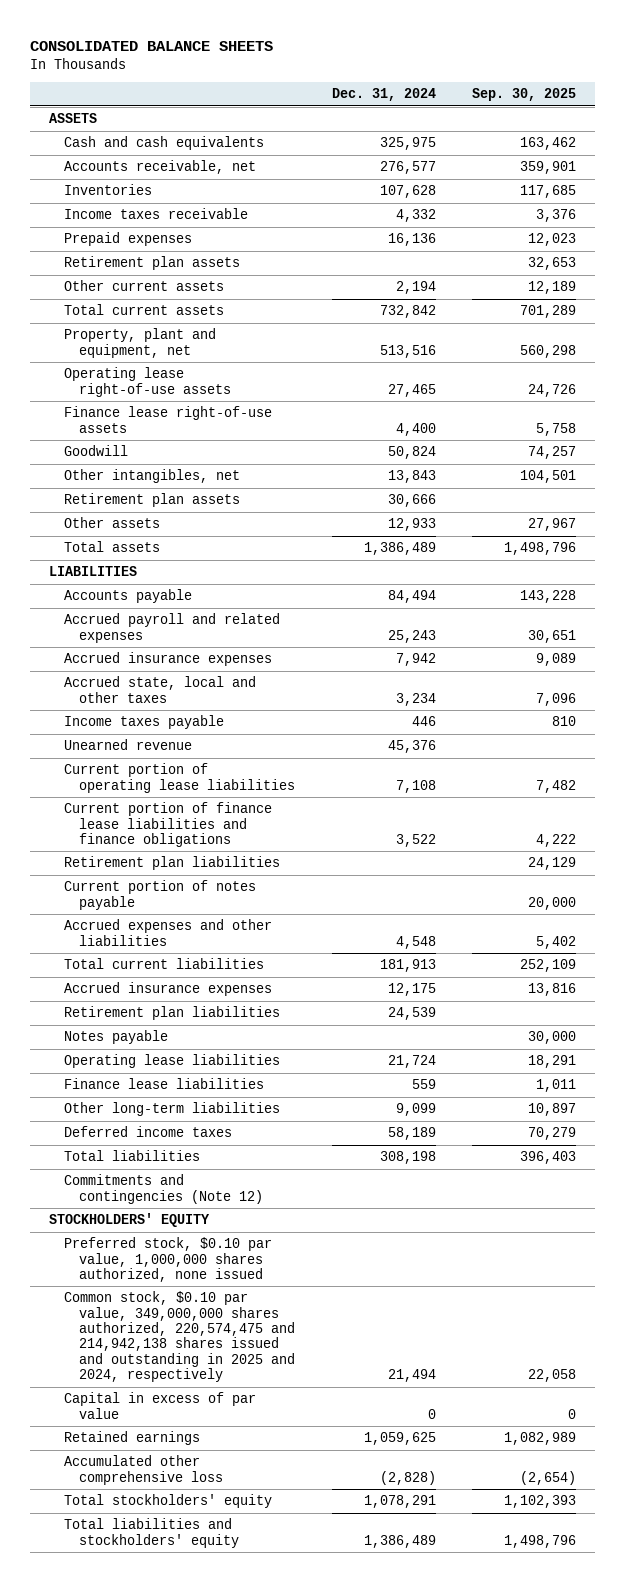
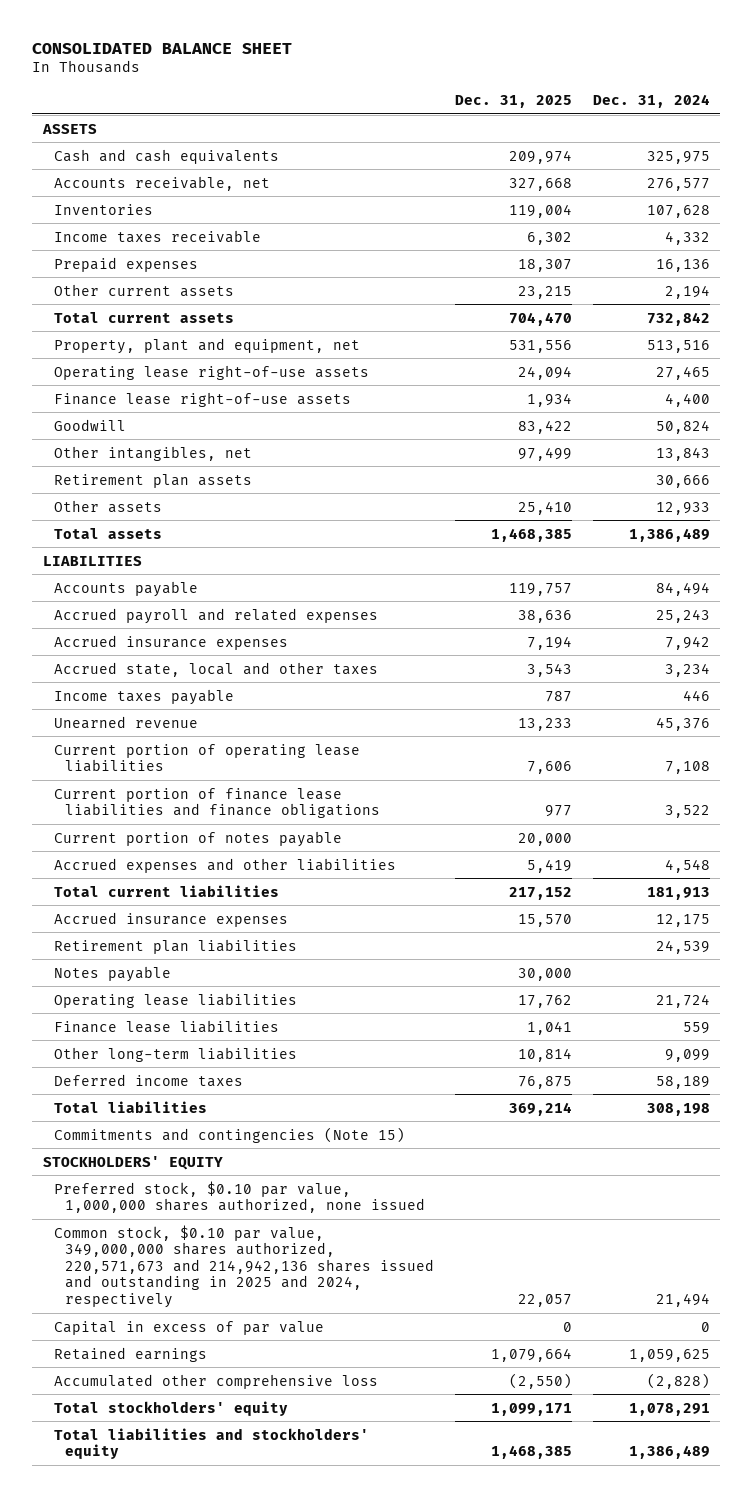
- CONSOLIDATED BALANCE SHEETS
+ CONSOLIDATED BALANCE SHEET
- | Dec. 31, 2024 | Sep. 30, 2025
+ | Dec. 31, 2025 | Dec. 31, 2024
- Retirement plan assets | | 32,653
- Retirement plan liabilities | | 24,129
- Commitments and contingencies (Note 12)
+ Commitments and contingencies (Note 15)
- Common stock, $0.10 par value, 349,000,000 shares authorized, 220,574,475 and 214,942,138 shares issued and outstanding in 2025 and 2024, respectively | 21,494 | 22,058
+ Common stock, $0.10 par value, 349,000,000 shares authorized, 220,571,673 and 214,942,136 shares issued and outstanding in 2025 and 2024, respectively | 22,057 | 21,494

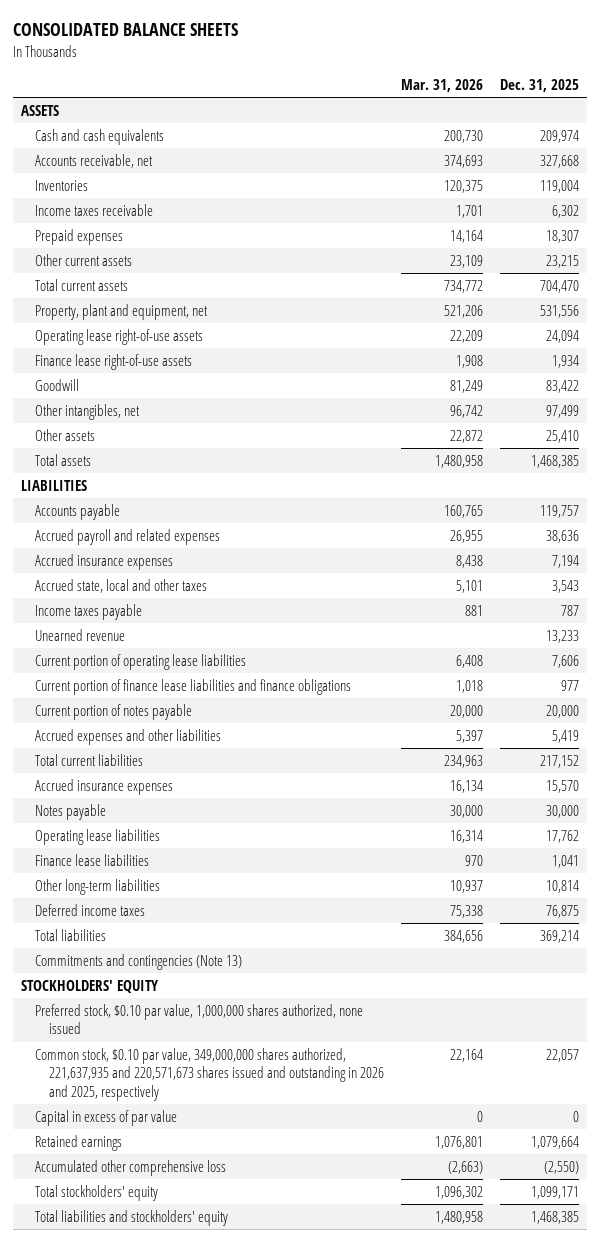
- CONSOLIDATED BALANCE SHEET
+ CONSOLIDATED BALANCE SHEETS
- | Dec. 31, 2025 | Dec. 31, 2024
+ | Mar. 31, 2026 | Dec. 31, 2025
- Retirement plan assets | | 30,666
- Retirement plan liabilities | | 24,539
- Commitments and contingencies (Note 15)
+ Commitments and contingencies (Note 13)
- Common stock, $0.10 par value, 349,000,000 shares authorized, 220,571,673 and 214,942,136 shares issued and outstanding in 2025 and 2024, respectively | 22,057 | 21,494
+ Common stock, $0.10 par value, 349,000,000 shares authorized, 221,637,935 and 220,571,673 shares issued and outstanding in 2026 and 2025, respectively | 22,164 | 22,057

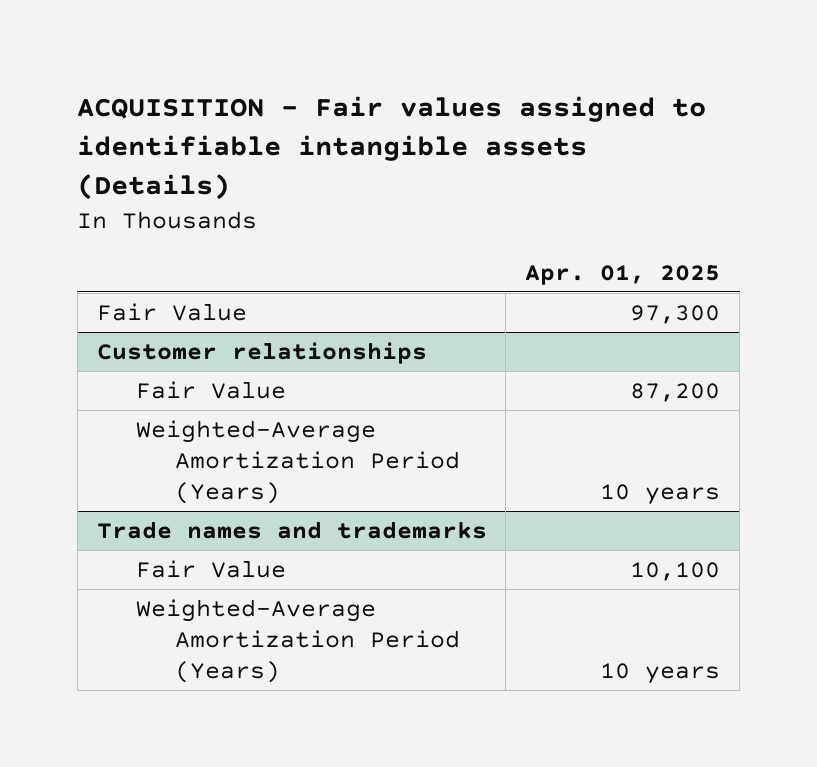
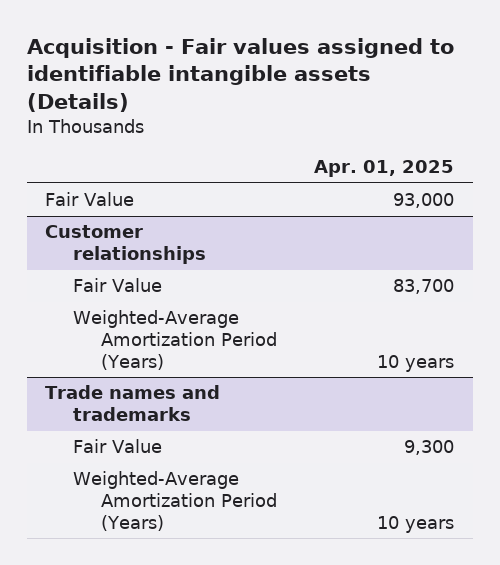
- ACQUISITION - Fair values assigned to identifiable intangible assets (Details)
+ Acquisition - Fair values assigned to identifiable intangible assets (Details)
- Fair Value | 97,300
+ Fair Value | 93,000
@ Customer relationships
- Fair Value | 87,200
+ Fair Value | 83,700
@ Trade names and trademarks
- Fair Value | 10,100
+ Fair Value | 9,300

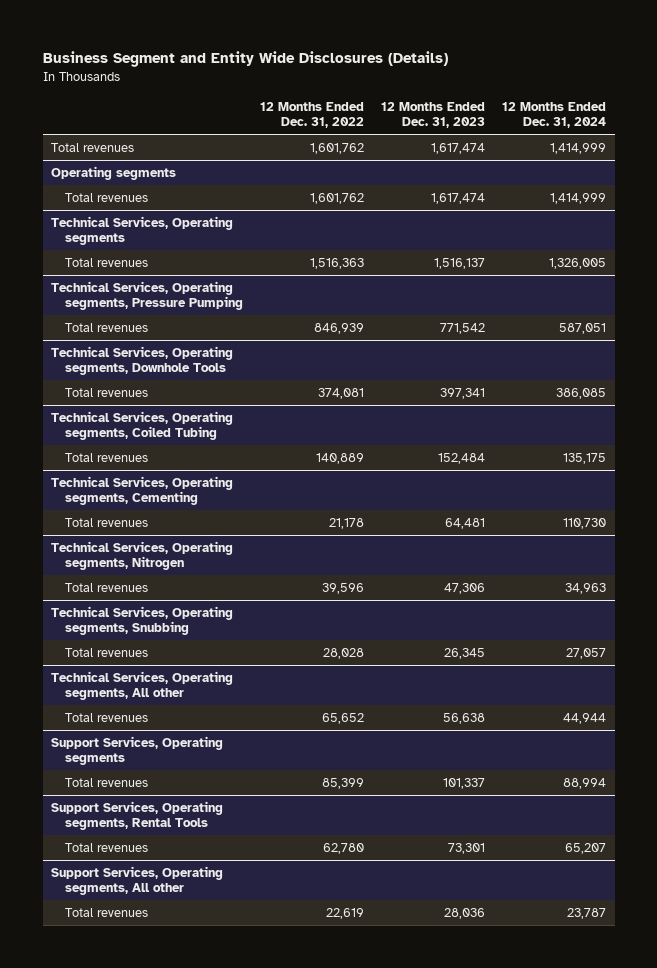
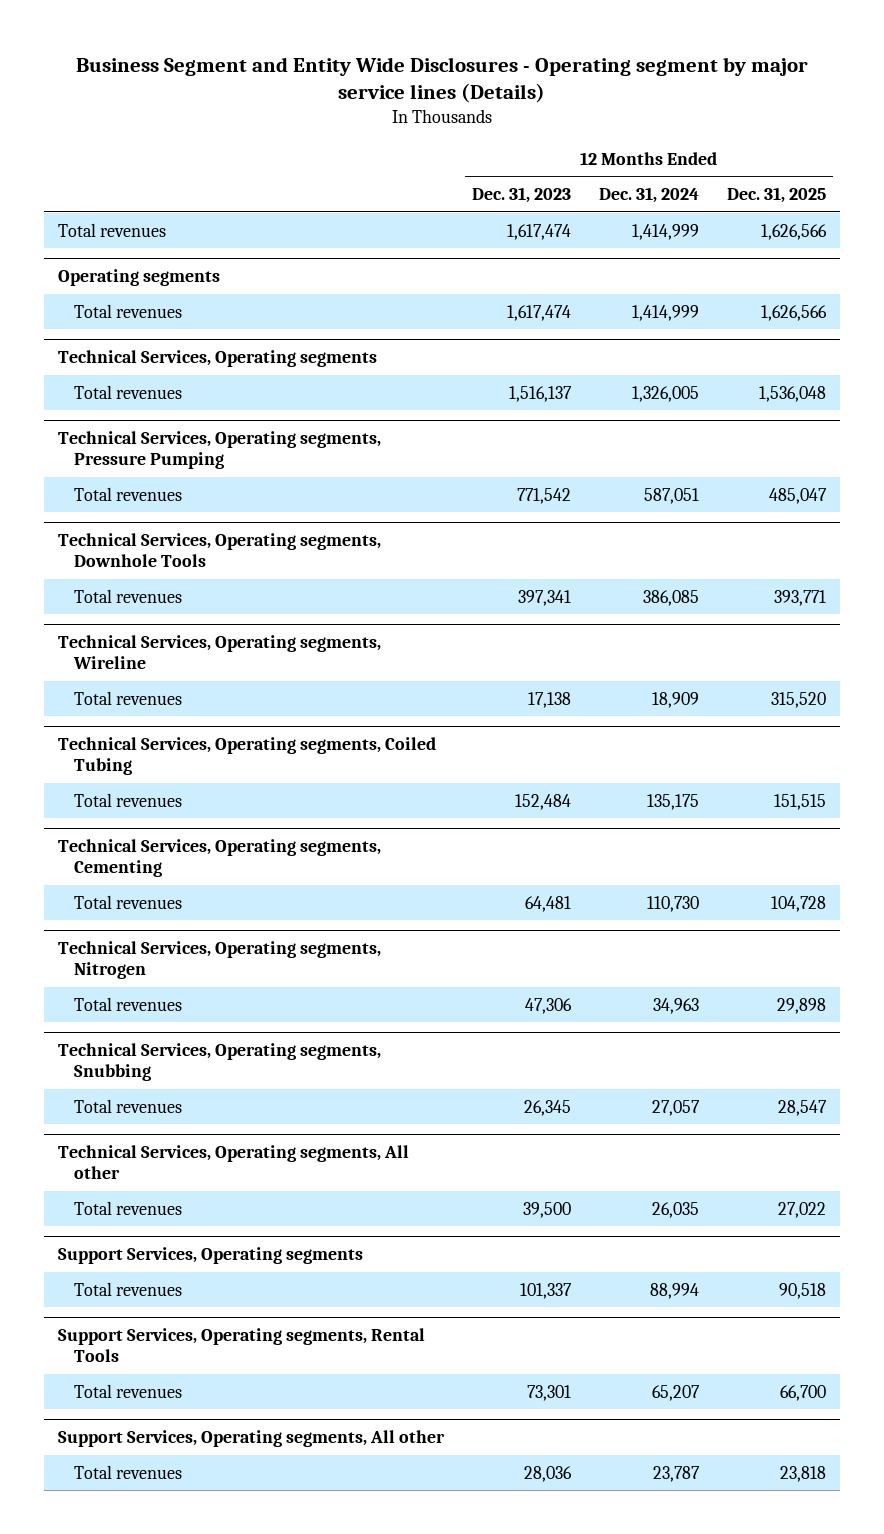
- Business Segment and Entity Wide Disclosures (Details)
+ Business Segment and Entity Wide Disclosures - Operating segment by major service lines (Details)
- | 12 Months Ended Dec. 31, 2022 | 12 Months Ended Dec. 31, 2023 | 12 Months Ended Dec. 31, 2024
+ | 12 Months Ended Dec. 31, 2023 | 12 Months Ended Dec. 31, 2024 | 12 Months Ended Dec. 31, 2025
+ Technical Services, Operating segments, Wireline
+ Total revenues | 17,138 | 18,909 | 315,520
@ Technical Services, Operating segments, All other
- Total revenues | 65,652 | 56,638 | 44,944
+ Total revenues | 39,500 | 26,035 | 27,022

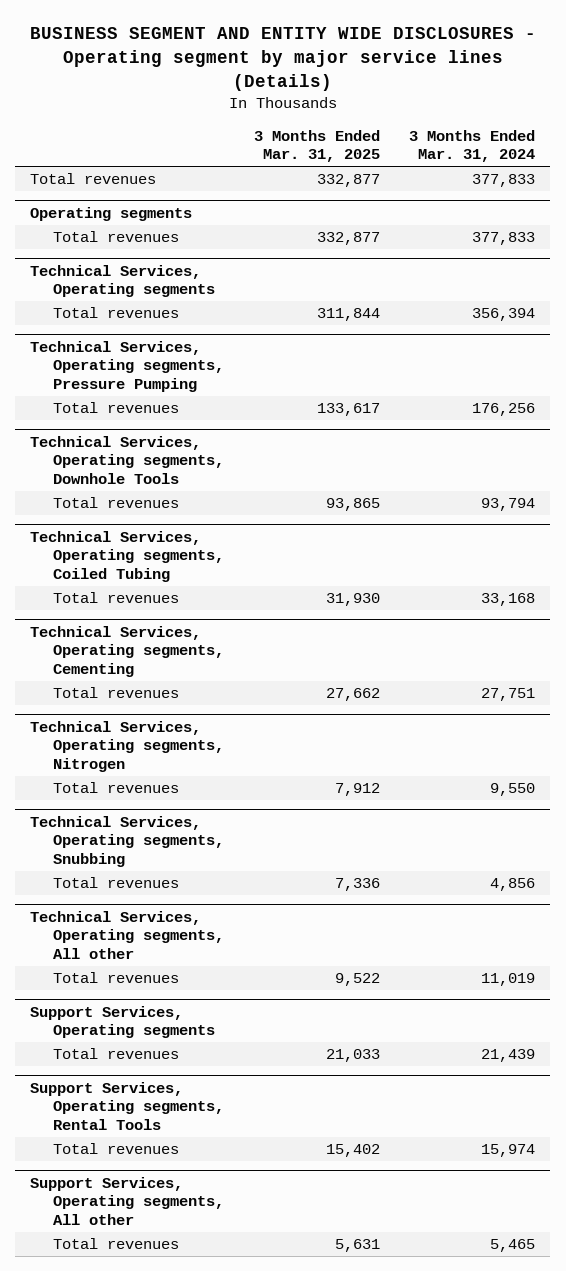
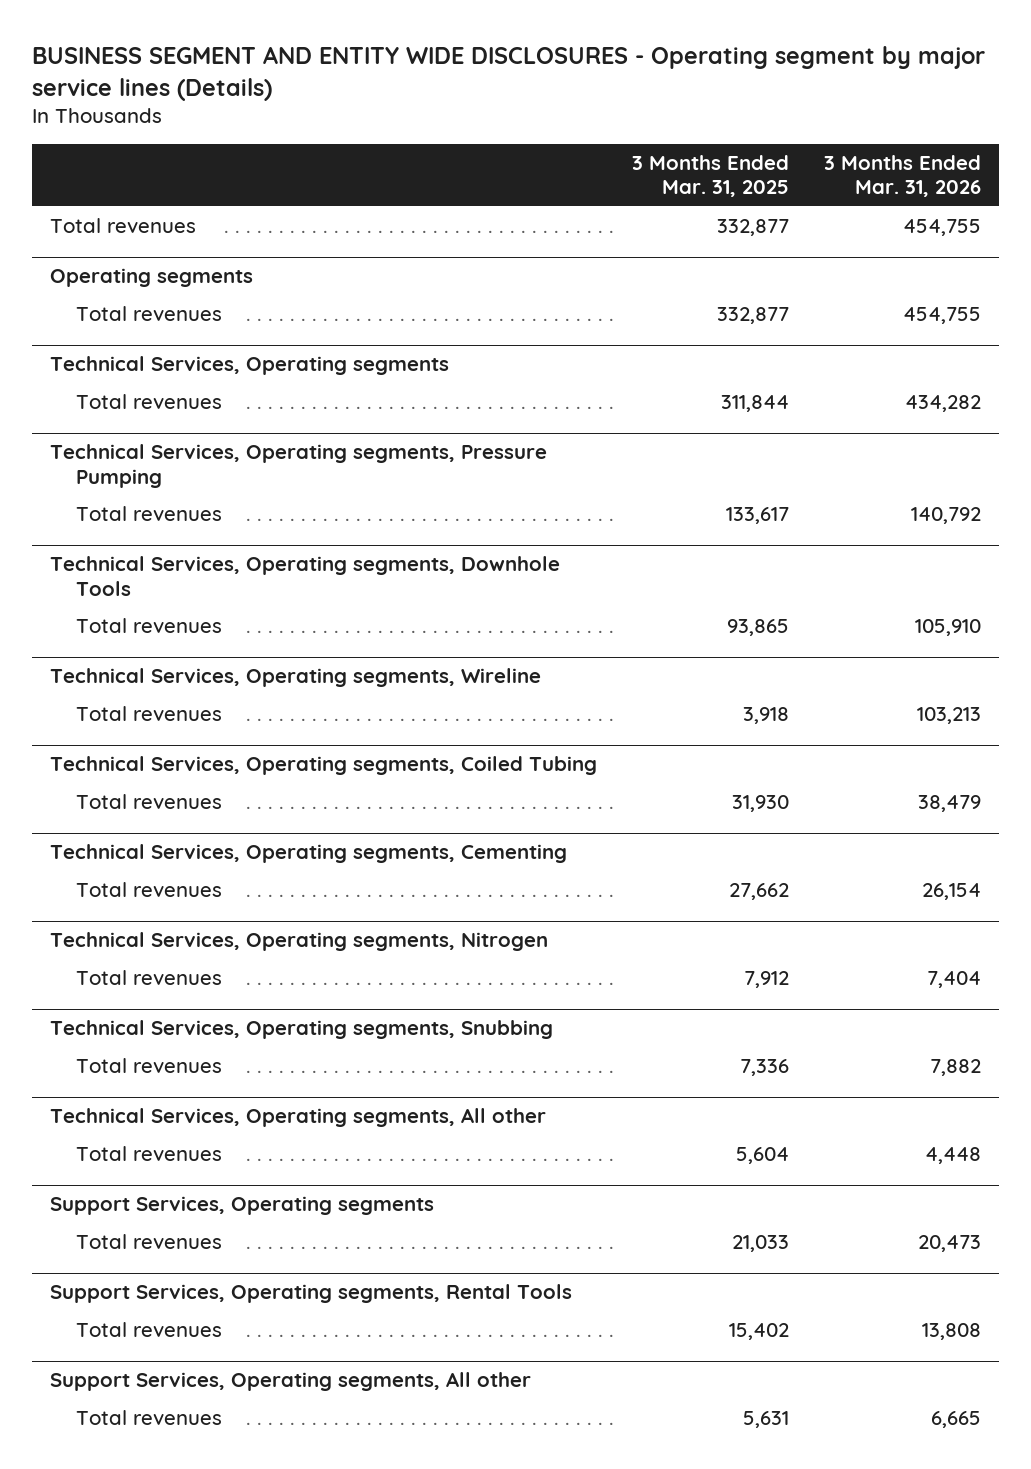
- | 3 Months Ended Mar. 31, 2025 | 3 Months Ended Mar. 31, 2024
+ | 3 Months Ended Mar. 31, 2025 | 3 Months Ended Mar. 31, 2026
+ Technical Services, Operating segments, Wireline
+ Total revenues | 3,918 | 103,213
@ Technical Services, Operating segments, All other
- Total revenues | 9,522 | 11,019
+ Total revenues | 5,604 | 4,448

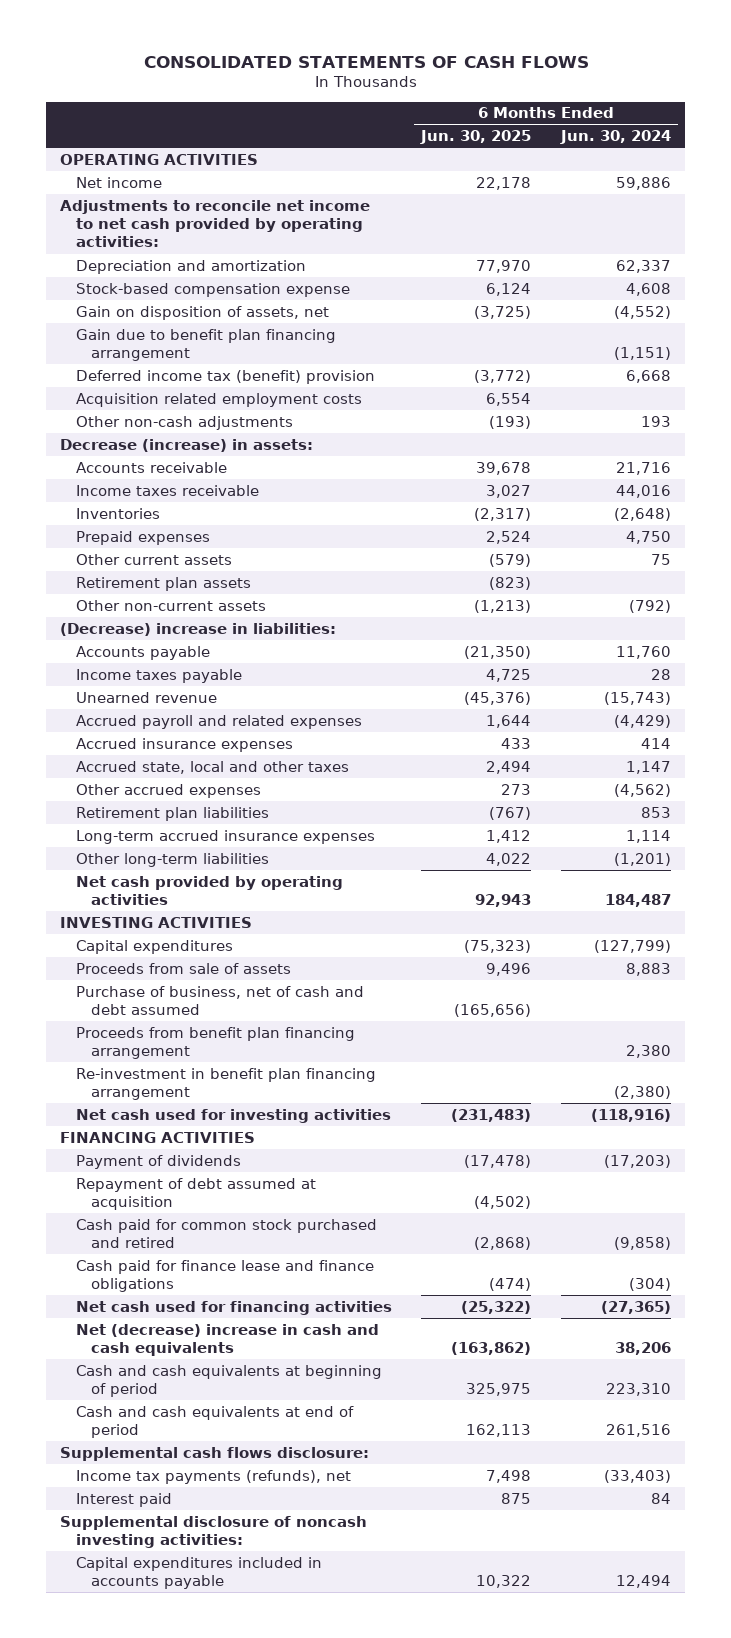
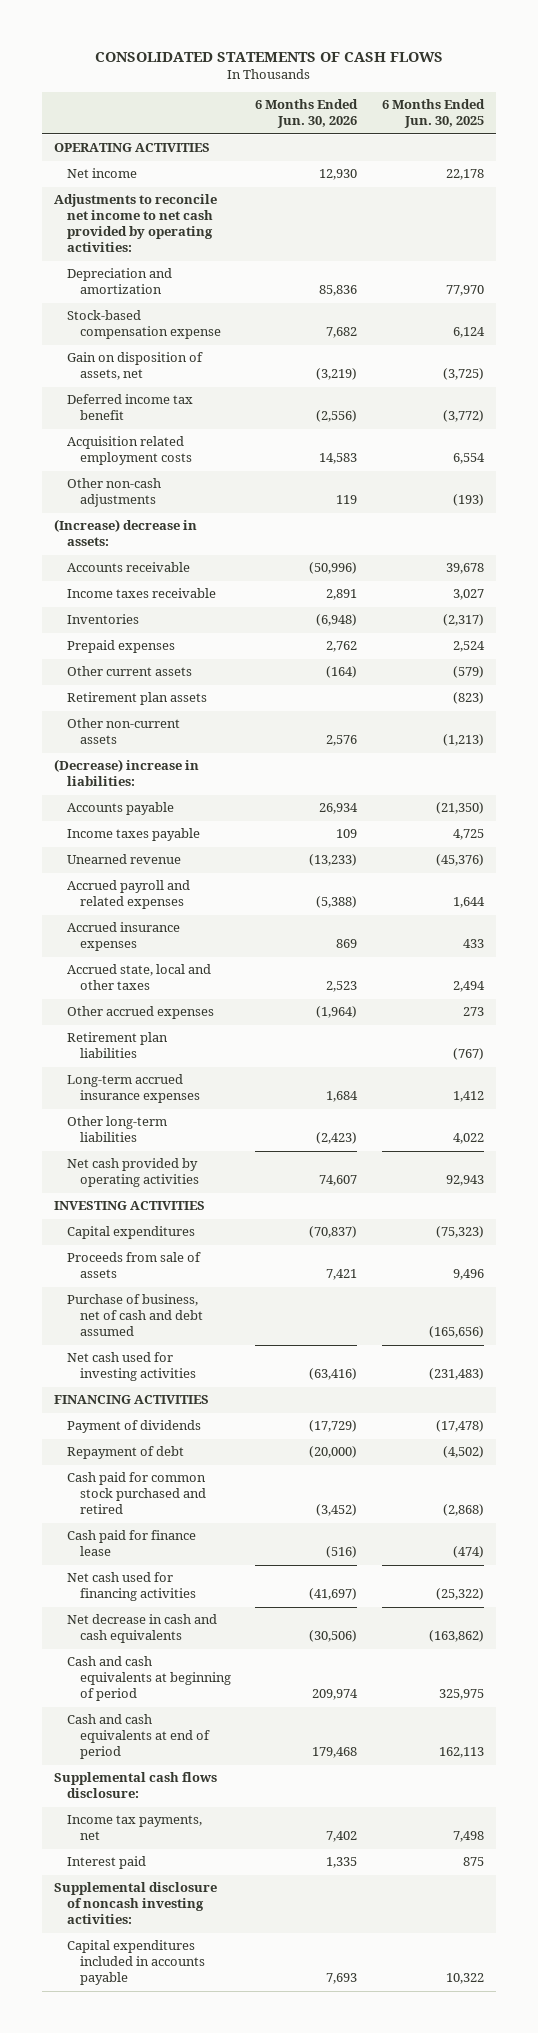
- | 6 Months Ended Jun. 30, 2025 | 6 Months Ended Jun. 30, 2024
+ | 6 Months Ended Jun. 30, 2026 | 6 Months Ended Jun. 30, 2025
- Gain due to benefit plan financing arrangement | | (1,151)
- Deferred income tax (benefit) provision | (3,772) | 6,668
+ Deferred income tax benefit | (2,556) | (3,772)
- Decrease (increase) in assets:
+ (Increase) decrease in assets:
- Proceeds from benefit plan financing arrangement | | 2,380
- Re-investment in benefit plan financing arrangement | | (2,380)
- Repayment of debt assumed at acquisition | (4,502) |
+ Repayment of debt | (20,000) | (4,502)
- Cash paid for finance lease and finance obligations | (474) | (304)
+ Cash paid for finance lease | (516) | (474)
- Net (decrease) increase in cash and cash equivalents | (163,862) | 38,206
+ Net decrease in cash and cash equivalents | (30,506) | (163,862)
- Income tax payments (refunds), net | 7,498 | (33,403)
+ Income tax payments, net | 7,402 | 7,498

